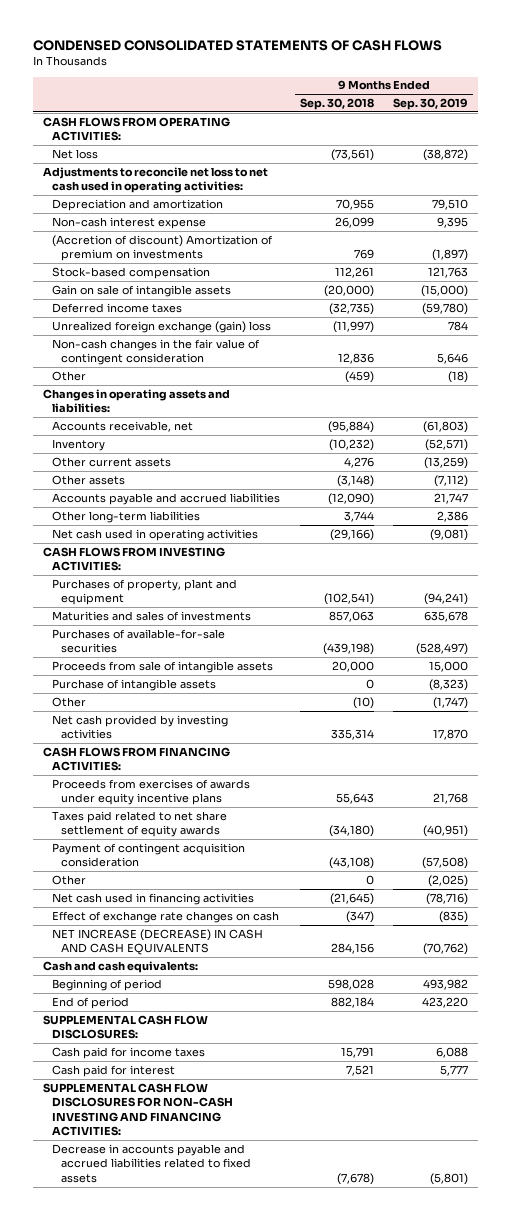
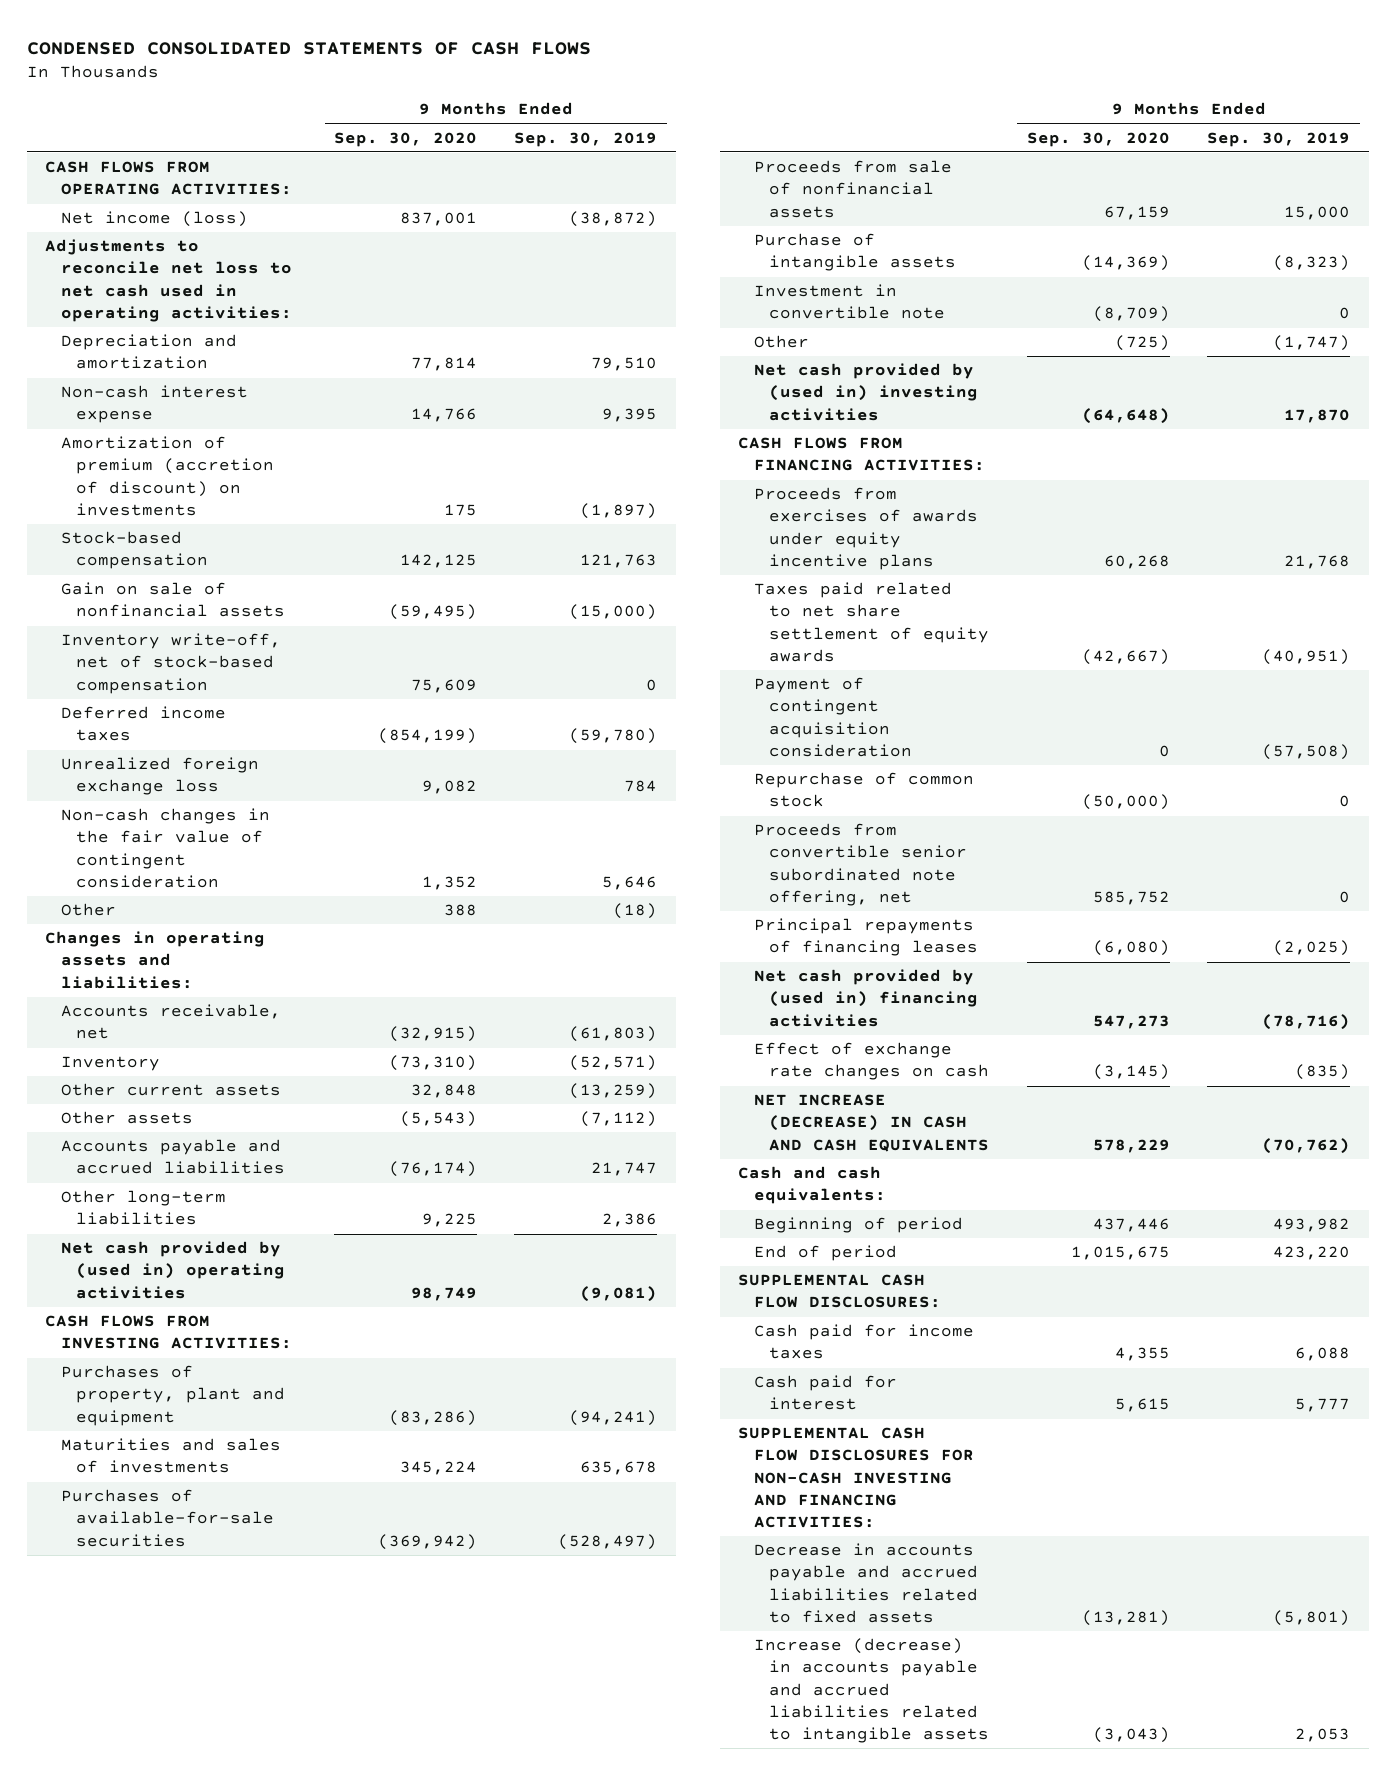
- | 9 Months Ended Sep. 30, 2018 | 9 Months Ended Sep. 30, 2019
+ | 9 Months Ended Sep. 30, 2020 | 9 Months Ended Sep. 30, 2019
- Net loss | (73,561) | (38,872)
+ Net income (loss) | 837,001 | (38,872)
- (Accretion of discount) Amortization of premium on investments | 769 | (1,897)
+ Amortization of premium (accretion of discount) on investments | 175 | (1,897)
- Gain on sale of intangible assets | (20,000) | (15,000)
+ Gain on sale of nonfinancial assets | (59,495) | (15,000)
+ Inventory write-off, net of stock-based compensation | 75,609 | 0
- Unrealized foreign exchange (gain) loss | (11,997) | 784
+ Unrealized foreign exchange loss | 9,082 | 784
- Net cash used in operating activities | (29,166) | (9,081)
+ Net cash provided by (used in) operating activities | 98,749 | (9,081)
- Proceeds from sale of intangible assets | 20,000 | 15,000
+ Proceeds from sale of nonfinancial assets | 67,159 | 15,000
+ Investment in convertible note | (8,709) | 0
- Net cash provided by investing activities | 335,314 | 17,870
+ Net cash provided by (used in) investing activities | (64,648) | 17,870
- Other | 0 | (2,025)
- Net cash used in financing activities | (21,645) | (78,716)
+ Repurchase of common stock | (50,000) | 0
+ Proceeds from convertible senior subordinated note offering, net | 585,752 | 0
+ Principal repayments of financing leases | (6,080) | (2,025)
+ Net cash provided by (used in) financing activities | 547,273 | (78,716)
+ Increase (decrease) in accounts payable and accrued liabilities related to intangible assets | (3,043) | 2,053

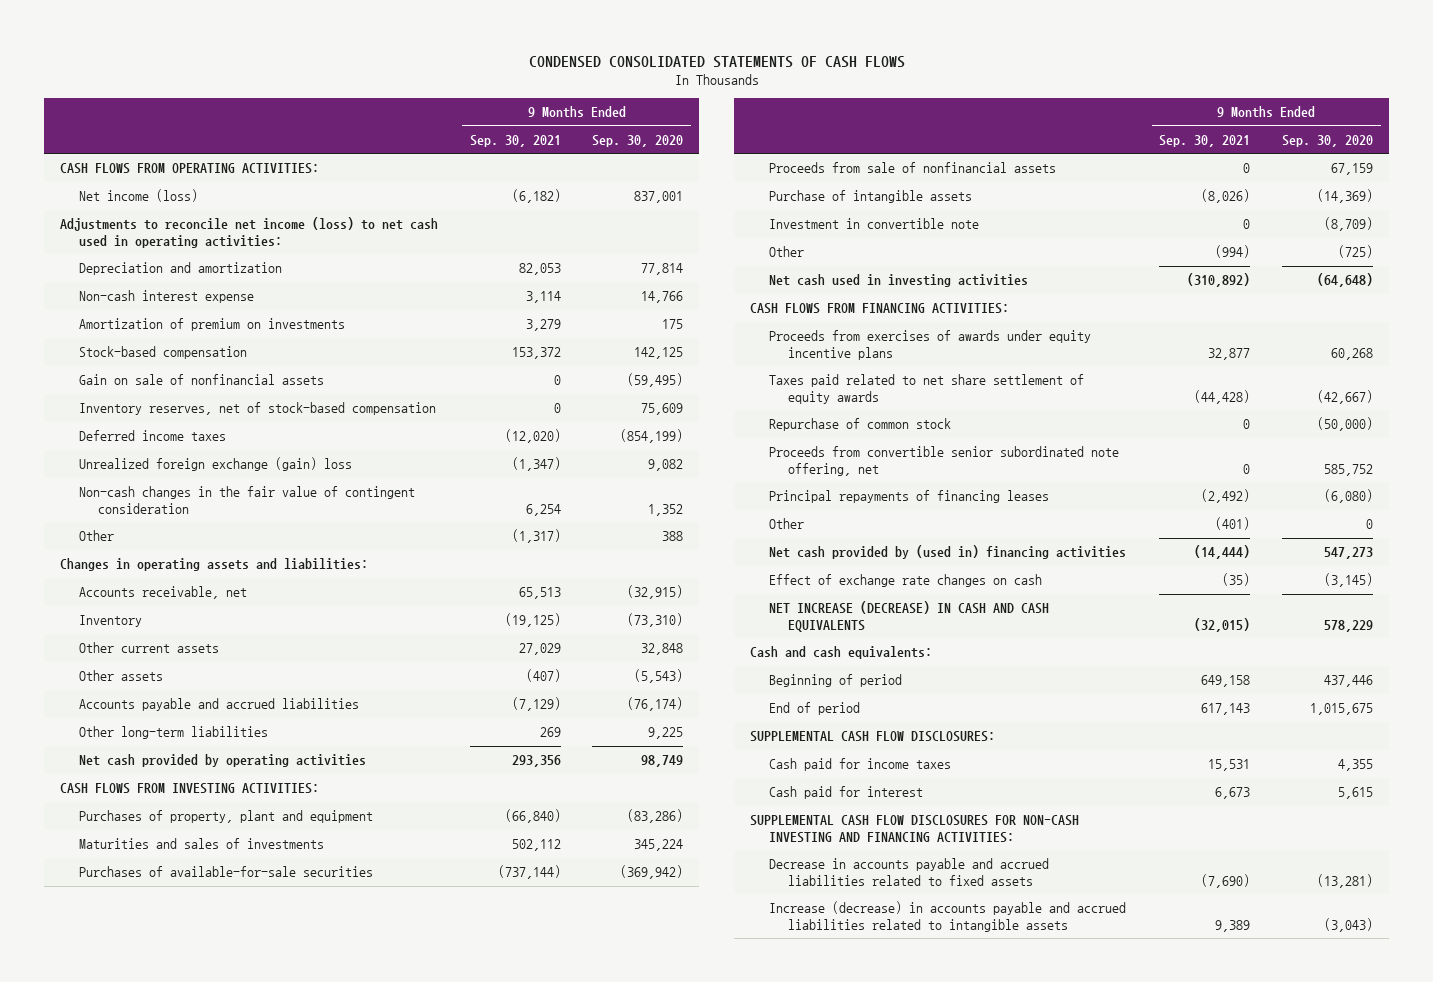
- | 9 Months Ended Sep. 30, 2020 | 9 Months Ended Sep. 30, 2019
+ | 9 Months Ended Sep. 30, 2021 | 9 Months Ended Sep. 30, 2020
- Adjustments to reconcile net loss to net cash used in operating activities:
+ Adjustments to reconcile net income (loss) to net cash used in operating activities:
- Amortization of premium (accretion of discount) on investments | 175 | (1,897)
+ Amortization of premium on investments | 3,279 | 175
- Inventory write-off, net of stock-based compensation | 75,609 | 0
+ Inventory reserves, net of stock-based compensation | 0 | 75,609
- Unrealized foreign exchange loss | 9,082 | 784
+ Unrealized foreign exchange (gain) loss | (1,347) | 9,082
- Net cash provided by (used in) operating activities | 98,749 | (9,081)
+ Net cash provided by operating activities | 293,356 | 98,749
- Net cash provided by (used in) investing activities | (64,648) | 17,870
+ Net cash used in investing activities | (310,892) | (64,648)
- Payment of contingent acquisition consideration | 0 | (57,508)
+ Other | (401) | 0

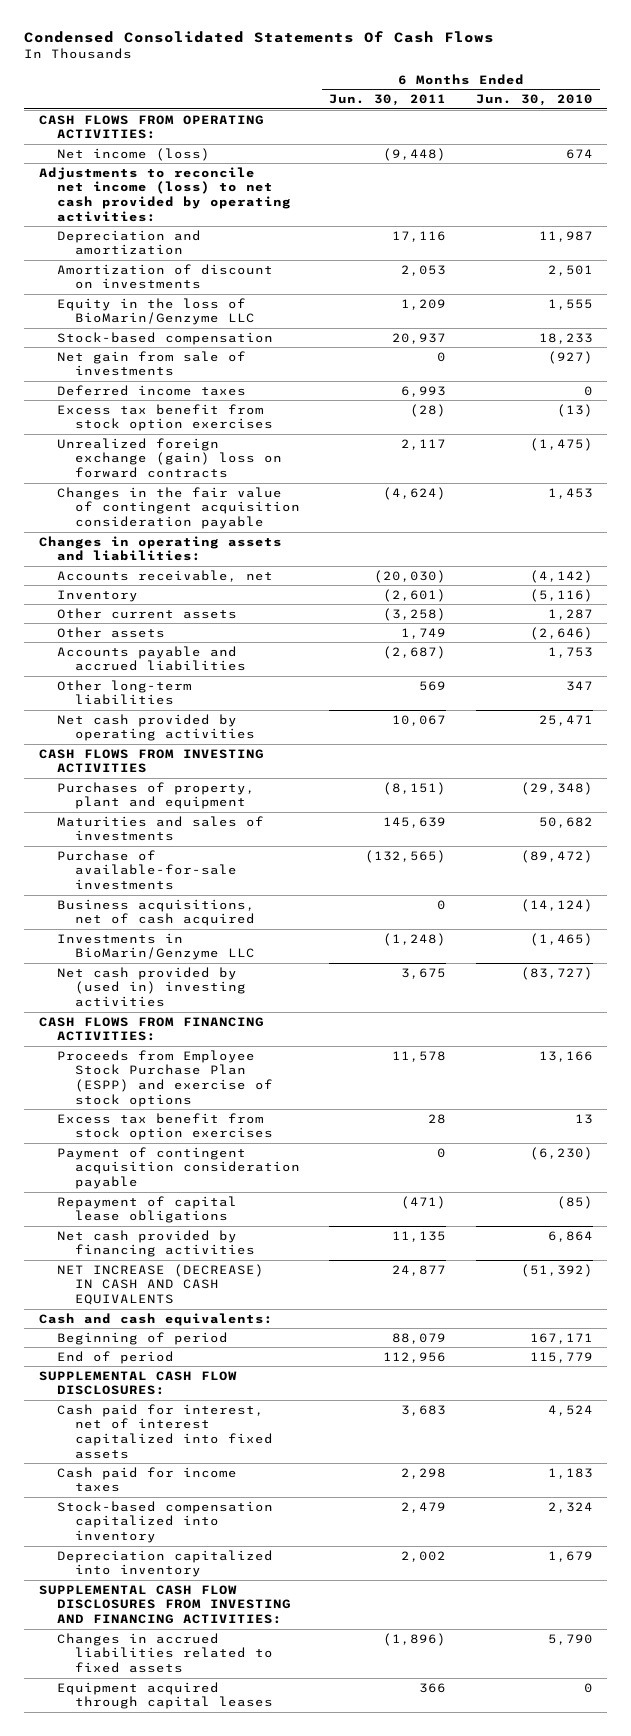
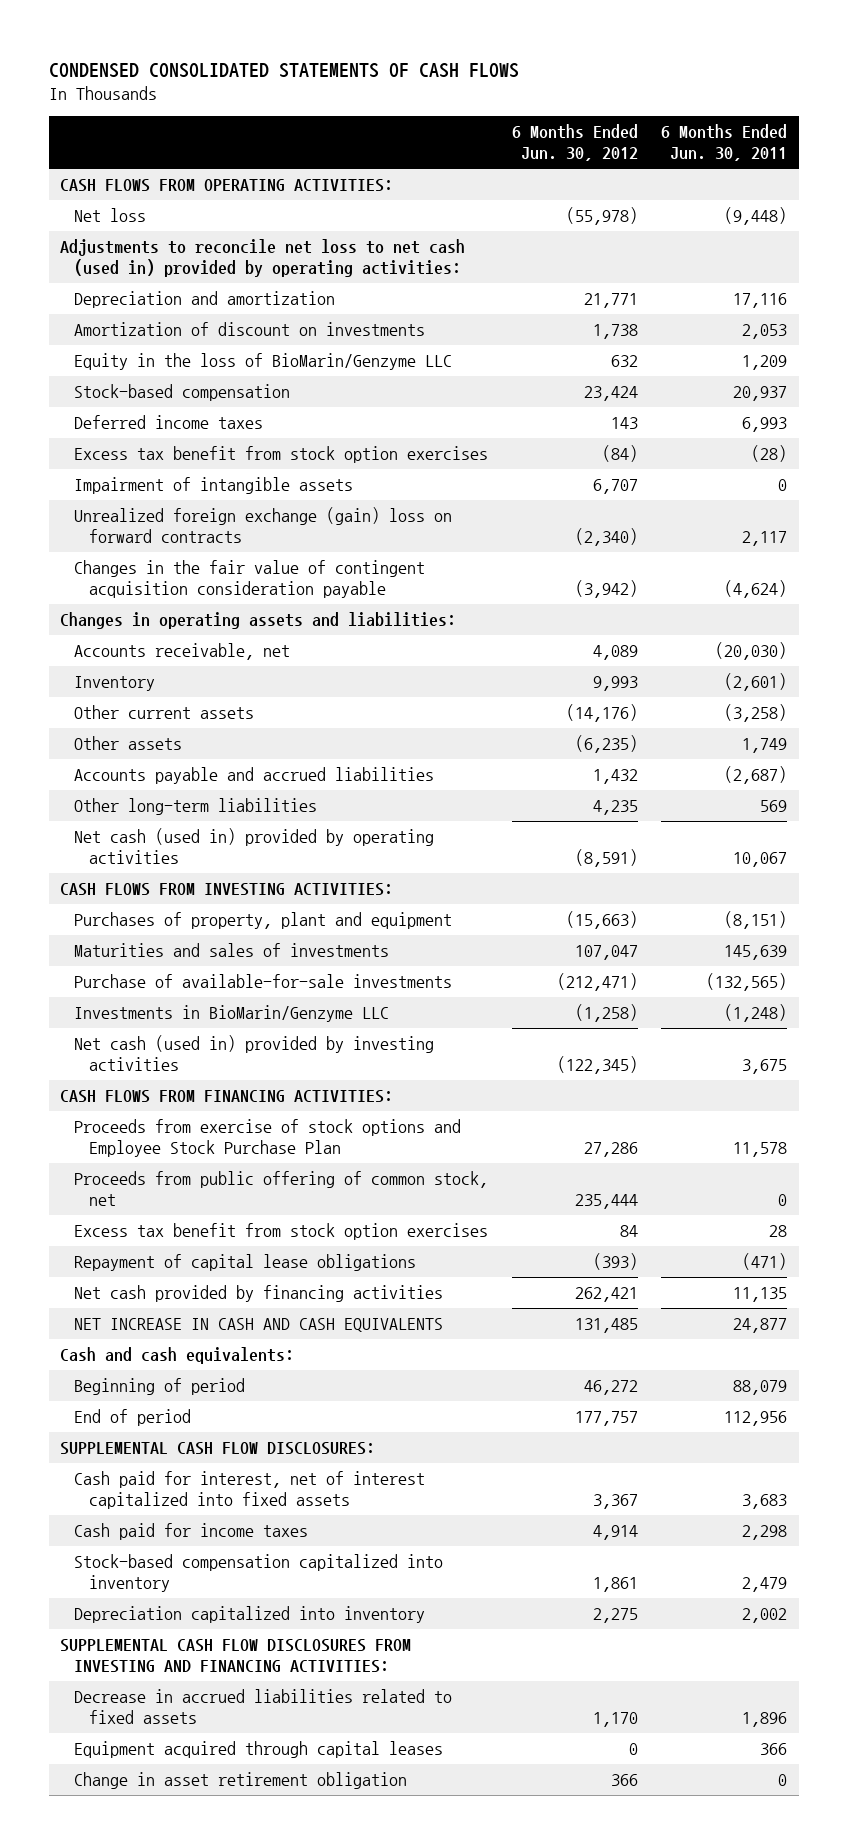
- Condensed Consolidated Statements Of Cash Flows
+ CONDENSED CONSOLIDATED STATEMENTS OF CASH FLOWS
- | 6 Months Ended Jun. 30, 2011 | 6 Months Ended Jun. 30, 2010
+ | 6 Months Ended Jun. 30, 2012 | 6 Months Ended Jun. 30, 2011
- Net income (loss) | (9,448) | 674
- Adjustments to reconcile net income (loss) to net cash provided by operating activities:
+ Net loss | (55,978) | (9,448)
+ Adjustments to reconcile net loss to net cash (used in) provided by operating activities:
- Net gain from sale of investments | 0 | (927)
+ Impairment of intangible assets | 6,707 | 0
- Net cash provided by operating activities | 10,067 | 25,471
- CASH FLOWS FROM INVESTING ACTIVITIES
+ Net cash (used in) provided by operating activities | (8,591) | 10,067
+ CASH FLOWS FROM INVESTING ACTIVITIES:
- Business acquisitions, net of cash acquired | 0 | (14,124)
- Net cash provided by (used in) investing activities | 3,675 | (83,727)
+ Net cash (used in) provided by investing activities | (122,345) | 3,675
- Proceeds from Employee Stock Purchase Plan (ESPP) and exercise of stock options | 11,578 | 13,166
+ Proceeds from exercise of stock options and Employee Stock Purchase Plan | 27,286 | 11,578
+ Proceeds from public offering of common stock, net | 235,444 | 0
- Payment of contingent acquisition consideration payable | 0 | (6,230)
- NET INCREASE (DECREASE) IN CASH AND CASH EQUIVALENTS | 24,877 | (51,392)
+ NET INCREASE IN CASH AND CASH EQUIVALENTS | 131,485 | 24,877
- Changes in accrued liabilities related to fixed assets | (1,896) | 5,790
+ Decrease in accrued liabilities related to fixed assets | 1,170 | 1,896
+ Change in asset retirement obligation | 366 | 0

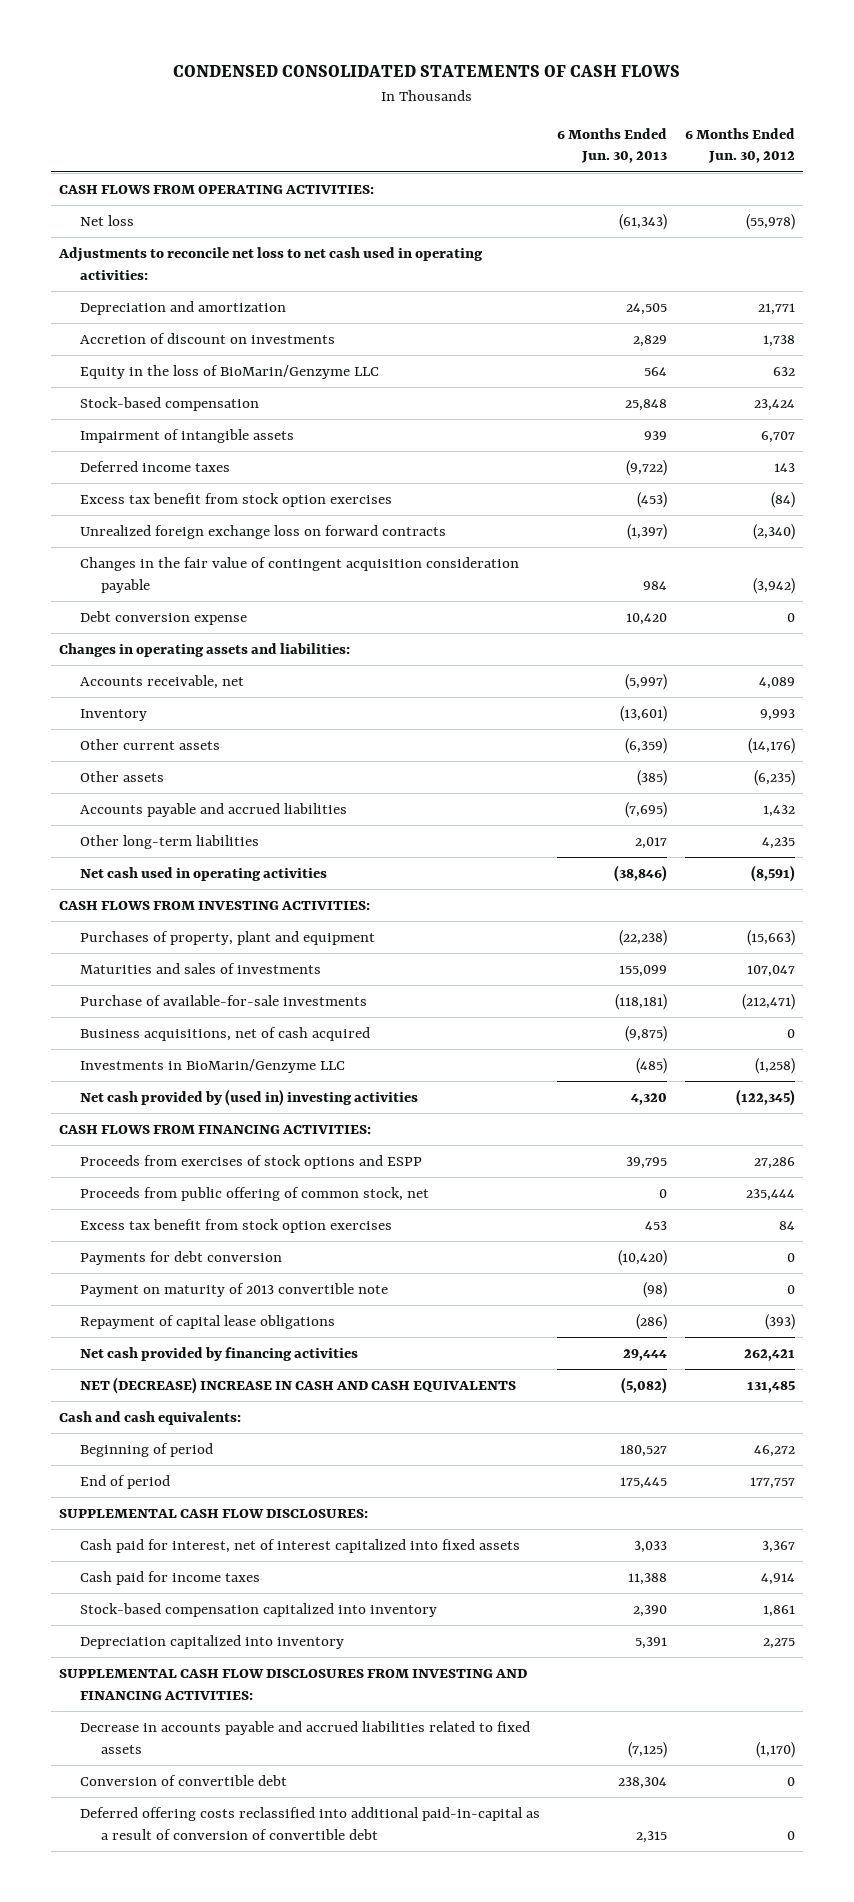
- | 6 Months Ended Jun. 30, 2012 | 6 Months Ended Jun. 30, 2011
+ | 6 Months Ended Jun. 30, 2013 | 6 Months Ended Jun. 30, 2012
- Adjustments to reconcile net loss to net cash (used in) provided by operating activities:
+ Adjustments to reconcile net loss to net cash used in operating activities:
- Amortization of discount on investments | 1,738 | 2,053
+ Accretion of discount on investments | 2,829 | 1,738
moved up: Impairment of intangible assets | 939 | 6,707
- Unrealized foreign exchange (gain) loss on forward contracts | (2,340) | 2,117
+ Unrealized foreign exchange loss on forward contracts | (1,397) | (2,340)
+ Debt conversion expense | 10,420 | 0
- Net cash (used in) provided by operating activities | (8,591) | 10,067
+ Net cash used in operating activities | (38,846) | (8,591)
+ Business acquisitions, net of cash acquired | (9,875) | 0
- Net cash (used in) provided by investing activities | (122,345) | 3,675
+ Net cash provided by (used in) investing activities | 4,320 | (122,345)
- Proceeds from exercise of stock options and Employee Stock Purchase Plan | 27,286 | 11,578
+ Proceeds from exercises of stock options and ESPP | 39,795 | 27,286
+ Payments for debt conversion | (10,420) | 0
+ Payment on maturity of 2013 convertible note | (98) | 0
- NET INCREASE IN CASH AND CASH EQUIVALENTS | 131,485 | 24,877
+ NET (DECREASE) INCREASE IN CASH AND CASH EQUIVALENTS | (5,082) | 131,485
- Decrease in accrued liabilities related to fixed assets | 1,170 | 1,896
- Equipment acquired through capital leases | 0 | 366
- Change in asset retirement obligation | 366 | 0
+ Decrease in accounts payable and accrued liabilities related to fixed assets | (7,125) | (1,170)
+ Conversion of convertible debt | 238,304 | 0
+ Deferred offering costs reclassified into additional paid-in-capital as a result of conversion of convertible debt | 2,315 | 0

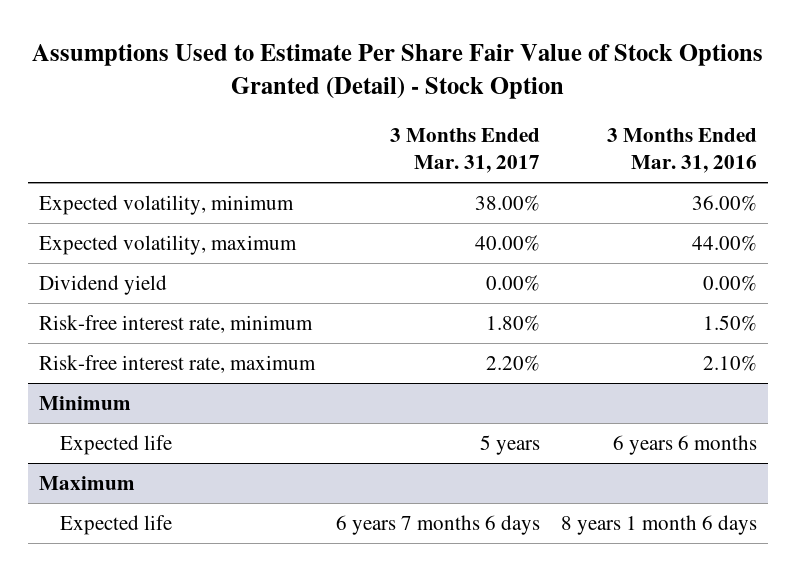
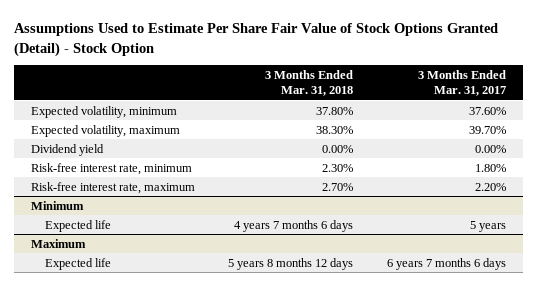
- | 3 Months Ended Mar. 31, 2017 | 3 Months Ended Mar. 31, 2016
+ | 3 Months Ended Mar. 31, 2018 | 3 Months Ended Mar. 31, 2017
- Expected volatility, minimum | 38.00% | 36.00%
- Expected volatility, maximum | 40.00% | 44.00%
+ Expected volatility, minimum | 37.80% | 37.60%
+ Expected volatility, maximum | 38.30% | 39.70%

